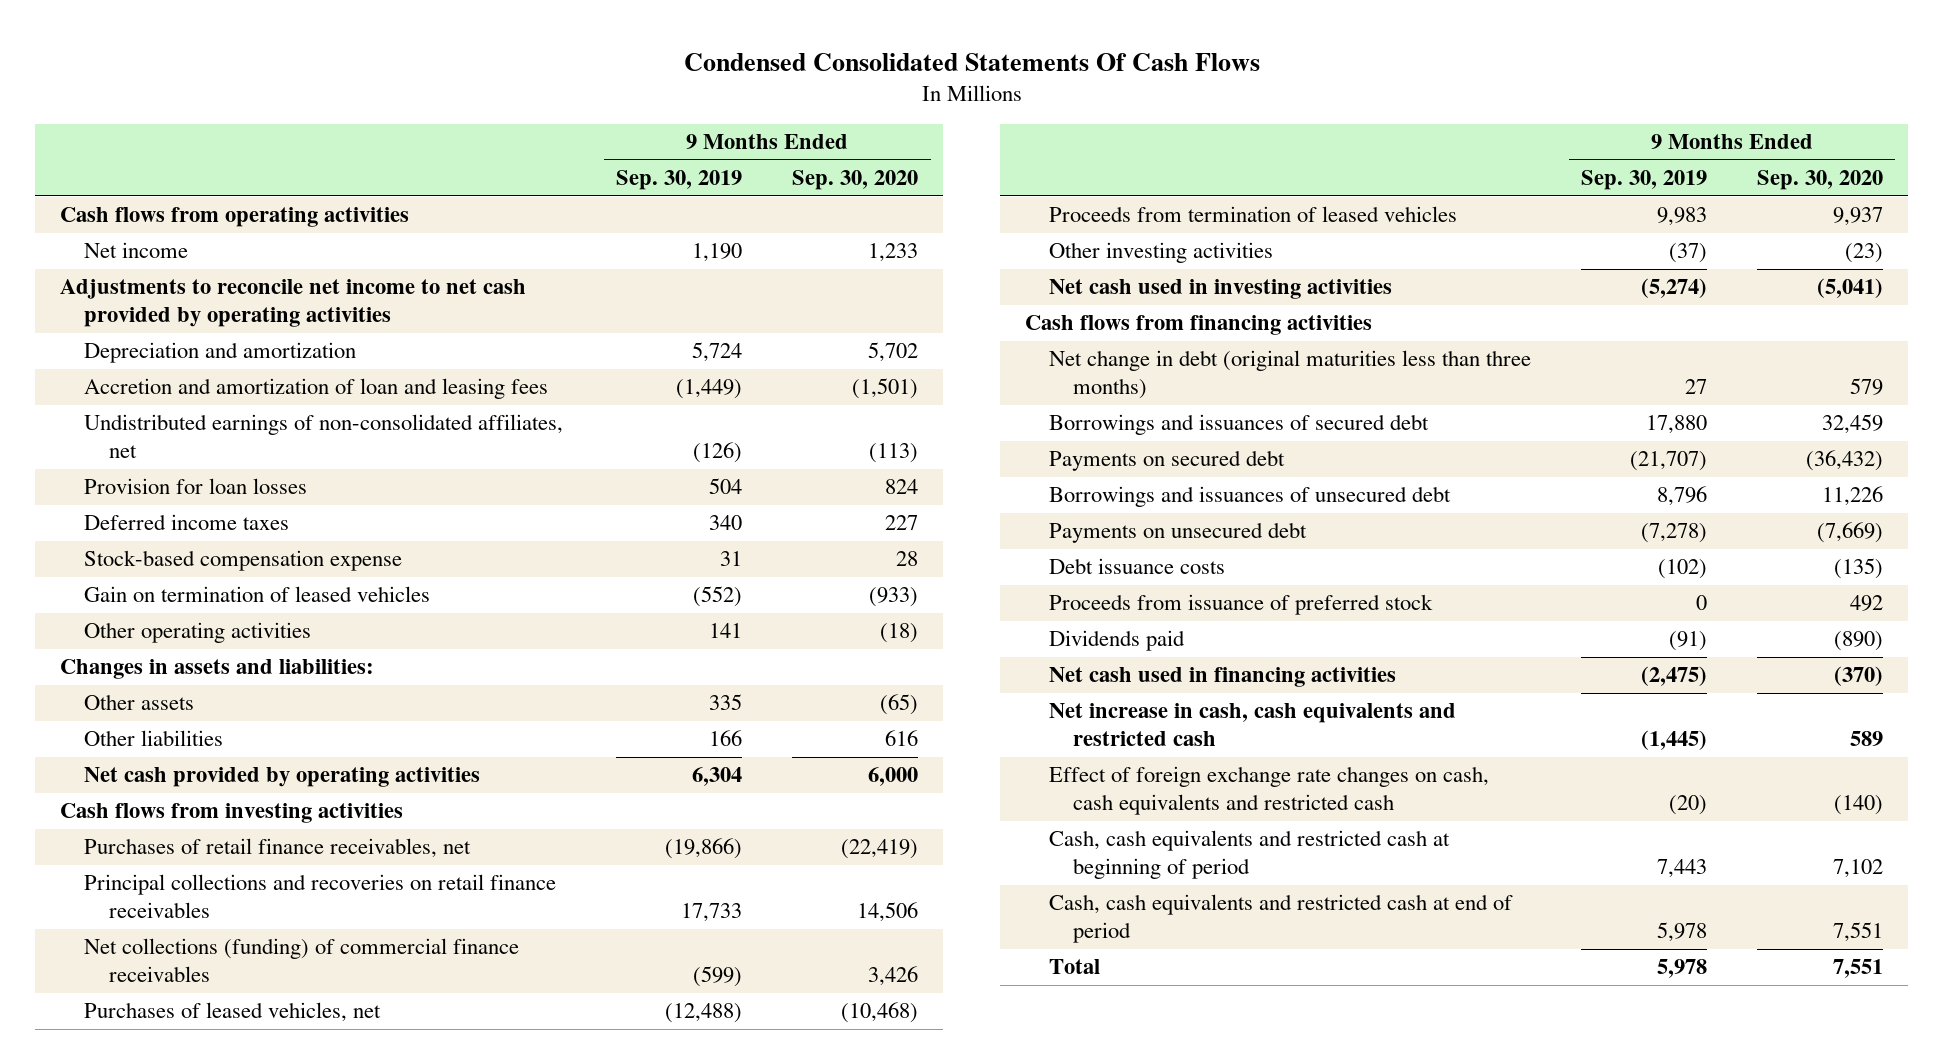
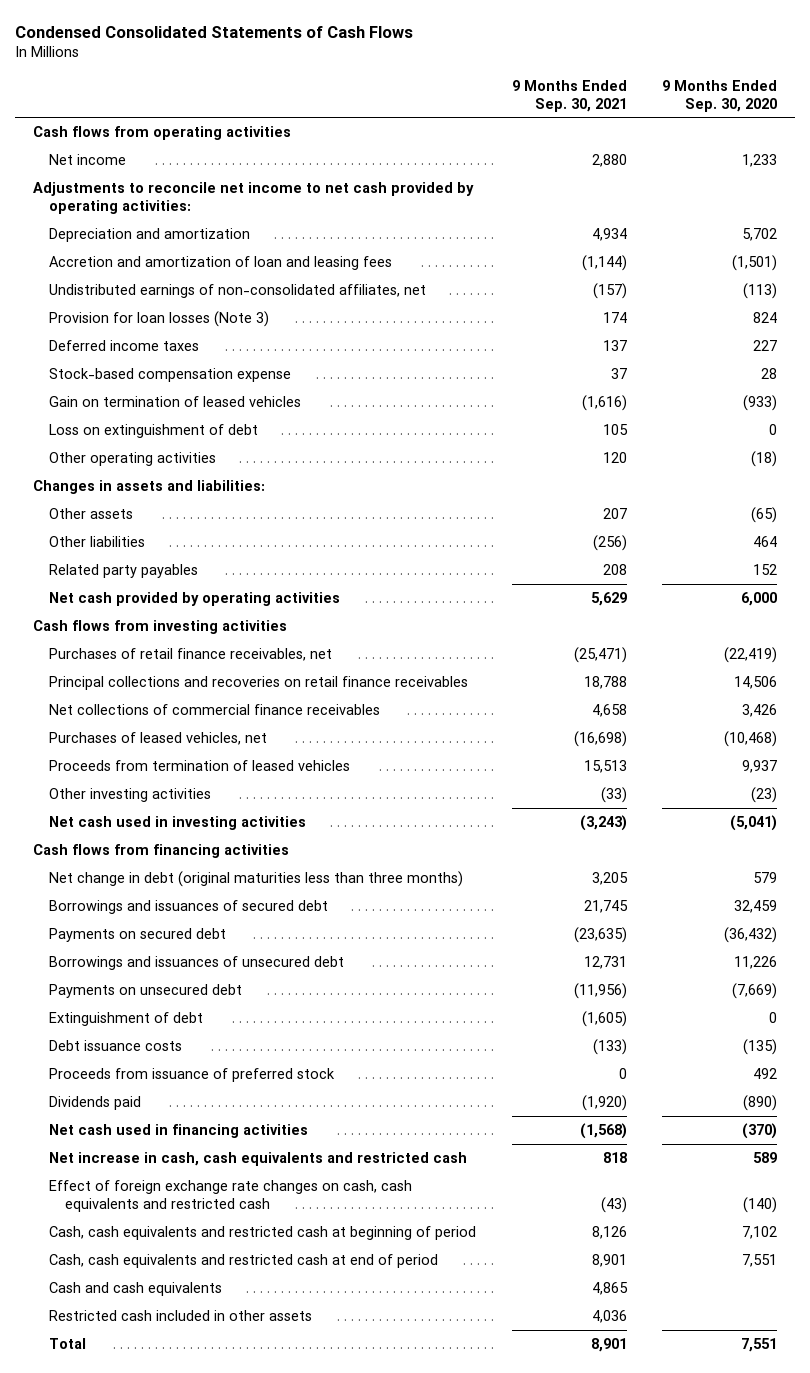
- Condensed Consolidated Statements Of Cash Flows
+ Condensed Consolidated Statements of Cash Flows
- | 9 Months Ended Sep. 30, 2019 | 9 Months Ended Sep. 30, 2020
+ | 9 Months Ended Sep. 30, 2021 | 9 Months Ended Sep. 30, 2020
- Adjustments to reconcile net income to net cash provided by operating activities
+ Adjustments to reconcile net income to net cash provided by operating activities:
- Provision for loan losses | 504 | 824
+ Provision for loan losses (Note 3) | 174 | 824
+ Loss on extinguishment of debt | 105 | 0
- Other liabilities | 166 | 616
+ Other liabilities | (256) | 464
+ Related party payables | 208 | 152
- Net collections (funding) of commercial finance receivables | (599) | 3,426
+ Net collections of commercial finance receivables | 4,658 | 3,426
+ Extinguishment of debt | (1,605) | 0
+ Cash and cash equivalents | 4,865 |
+ Restricted cash included in other assets | 4,036 |

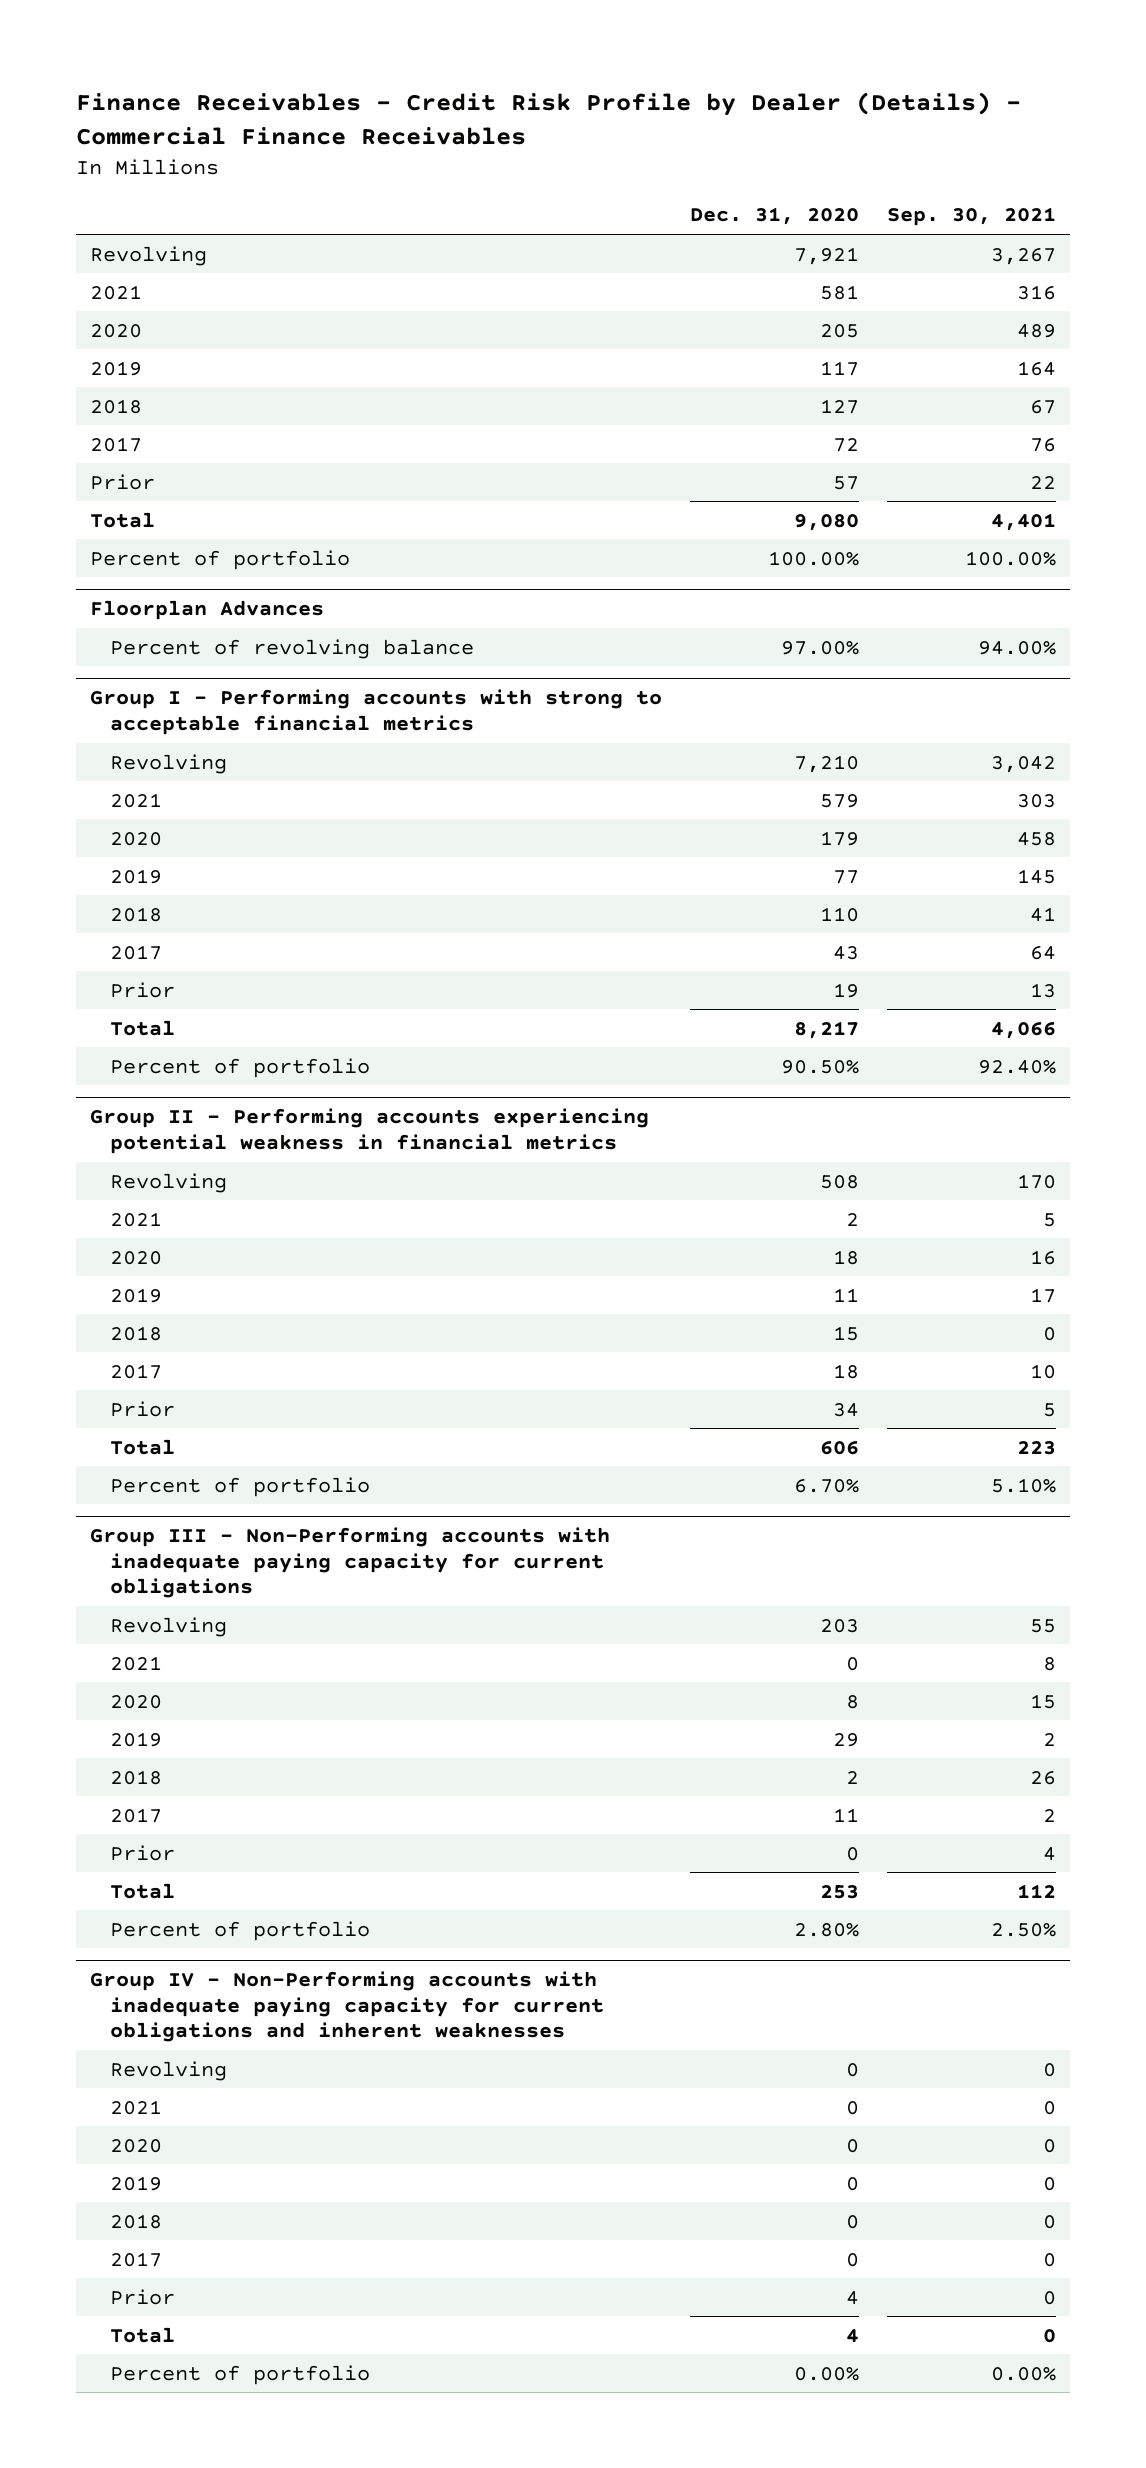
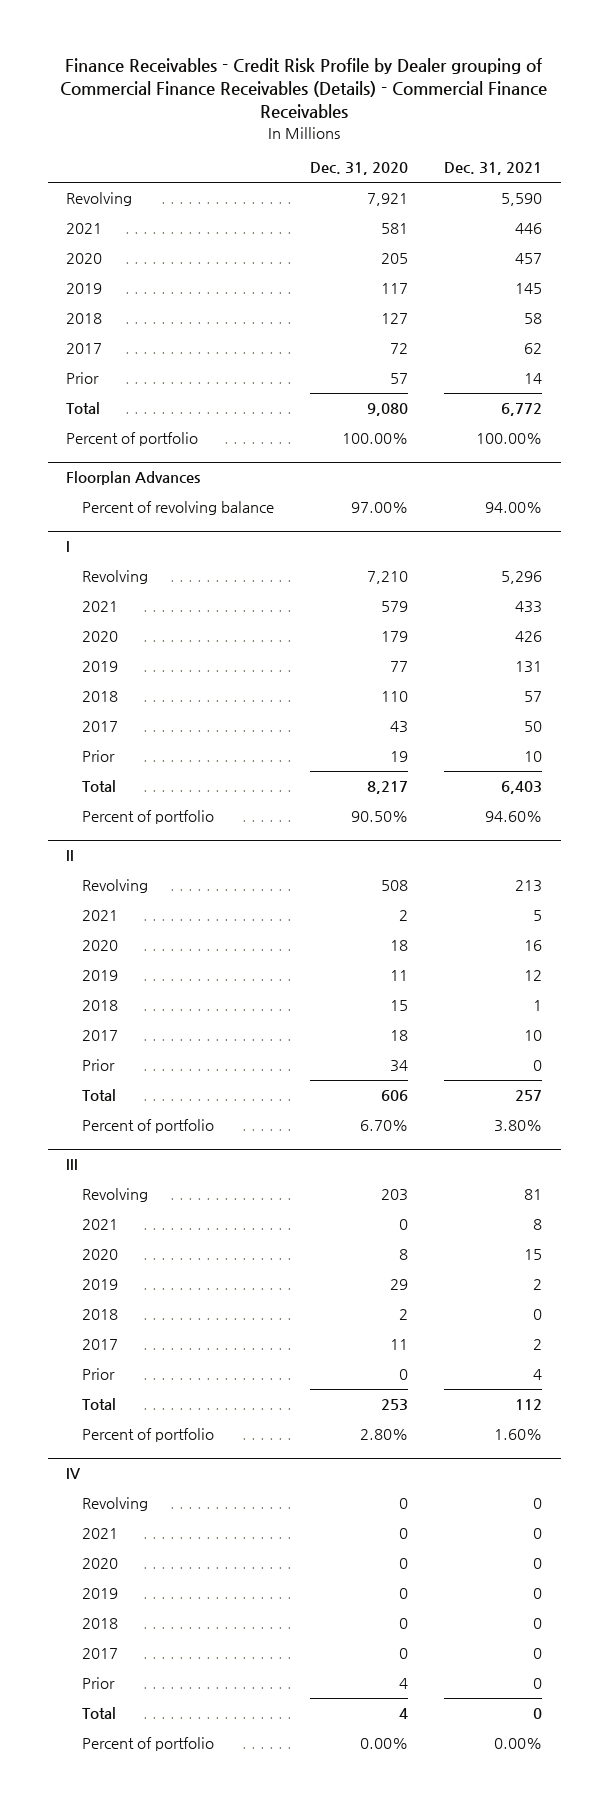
- Finance Receivables - Credit Risk Profile by Dealer (Details) - Commercial Finance Receivables
+ Finance Receivables - Credit Risk Profile by Dealer grouping of Commercial Finance Receivables (Details) - Commercial Finance Receivables
- | Dec. 31, 2020 | Sep. 30, 2021
+ | Dec. 31, 2020 | Dec. 31, 2021
- Group I - Performing accounts with strong to acceptable financial metrics
+ I
- Group II - Performing accounts experiencing potential weakness in financial metrics
+ II
- Group III - Non-Performing accounts with inadequate paying capacity for current obligations
+ III
- Group IV - Non-Performing accounts with inadequate paying capacity for current obligations and inherent weaknesses
+ IV

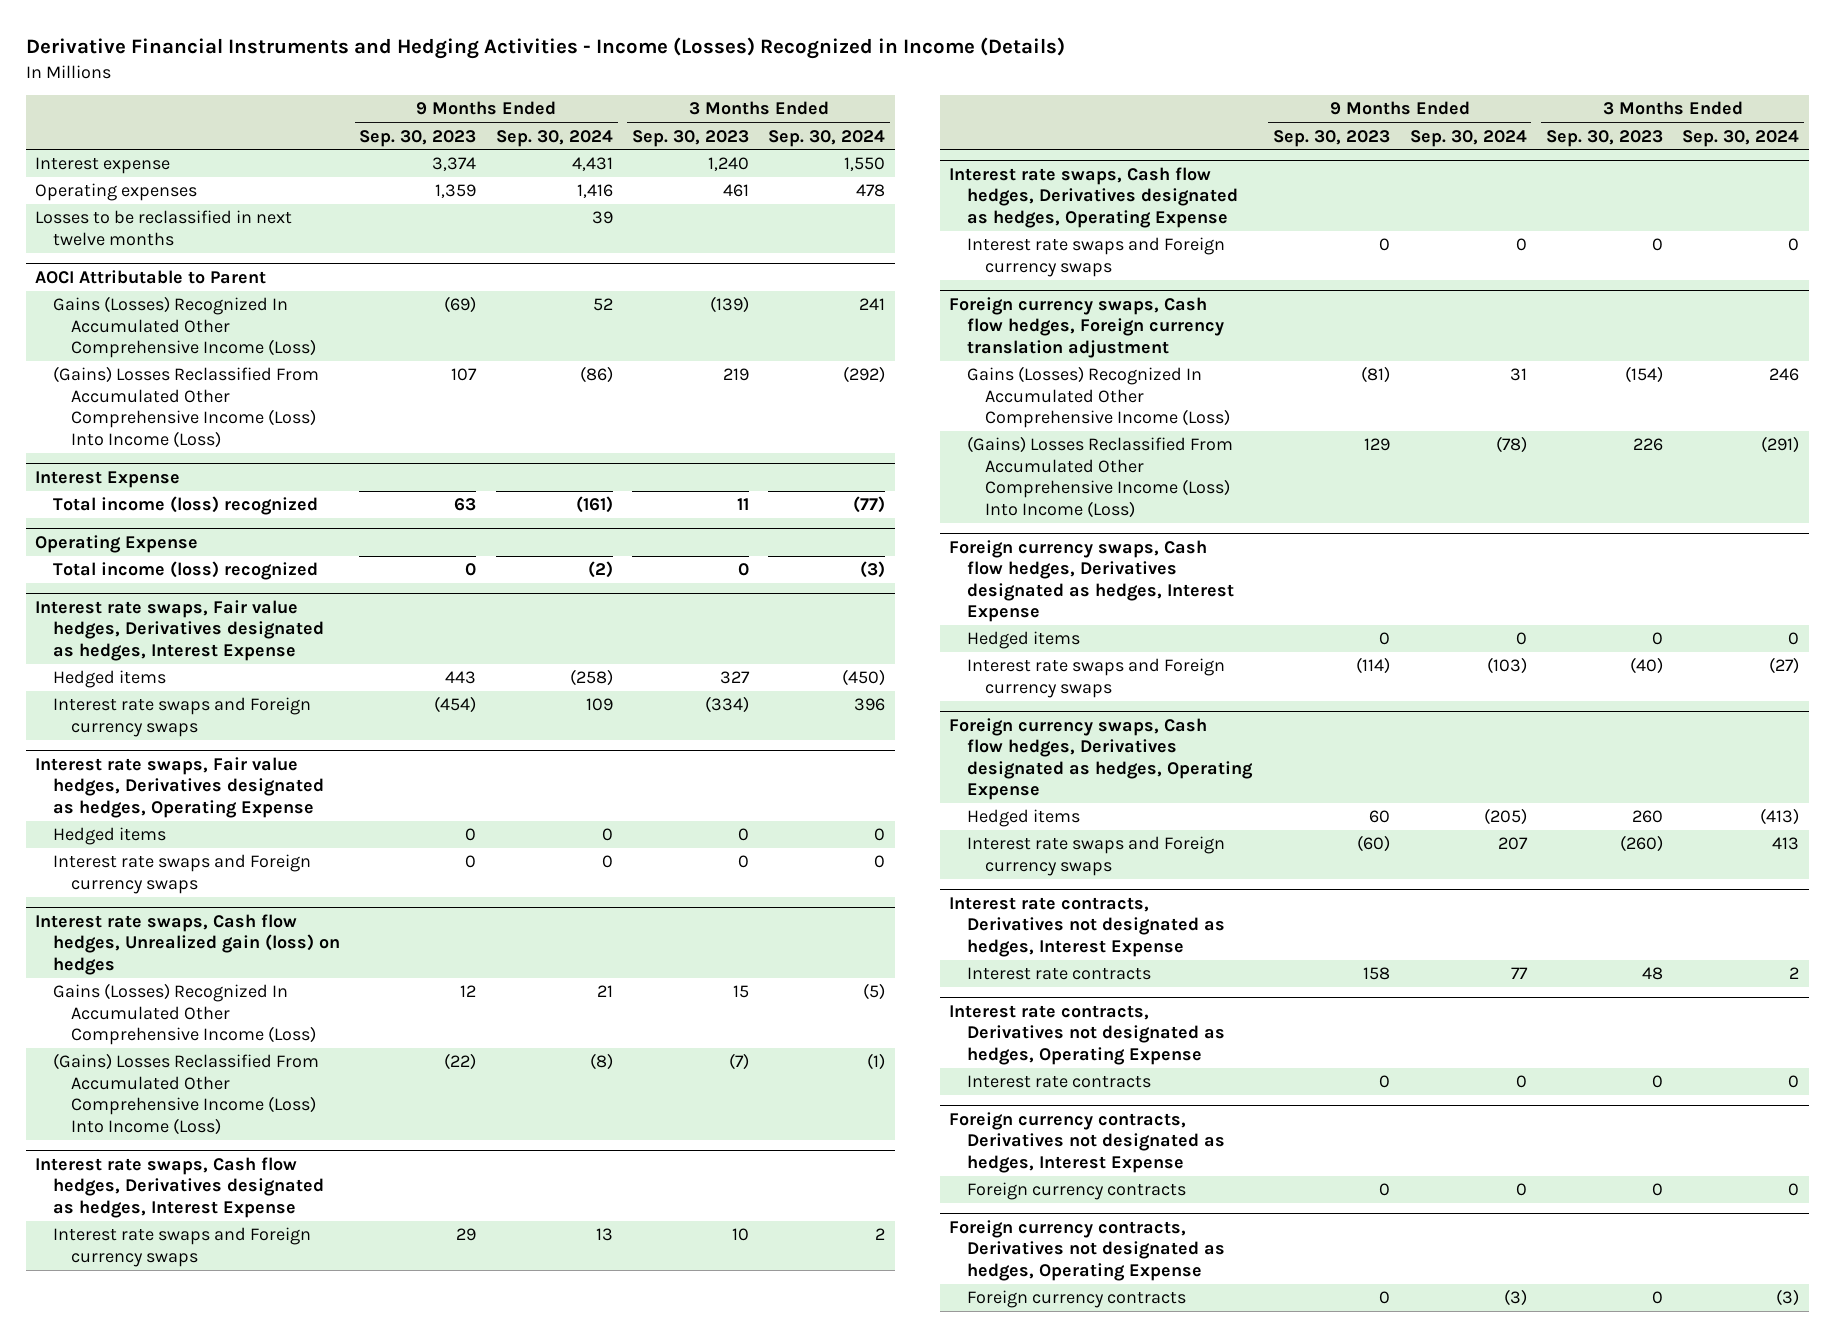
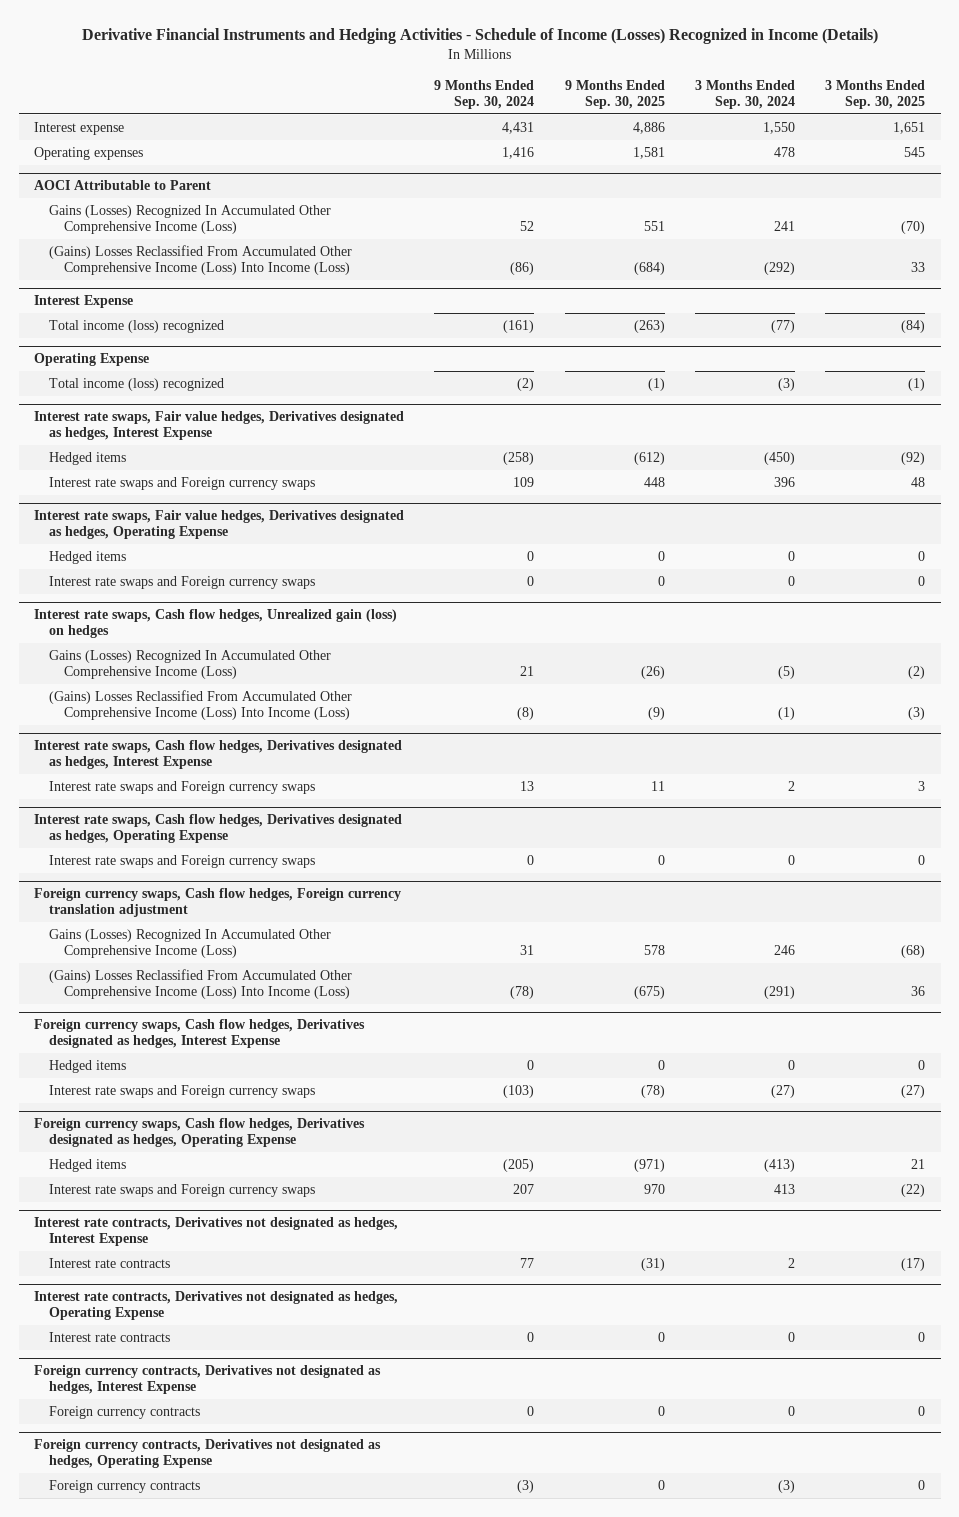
- Derivative Financial Instruments and Hedging Activities - Income (Losses) Recognized in Income (Details)
+ Derivative Financial Instruments and Hedging Activities - Schedule of Income (Losses) Recognized in Income (Details)
- | 9 Months Ended Sep. 30, 2023 | 9 Months Ended Sep. 30, 2024 | 3 Months Ended Sep. 30, 2023 | 3 Months Ended Sep. 30, 2024
+ | 9 Months Ended Sep. 30, 2024 | 9 Months Ended Sep. 30, 2025 | 3 Months Ended Sep. 30, 2024 | 3 Months Ended Sep. 30, 2025
- Losses to be reclassified in next twelve months | | 39 | |

